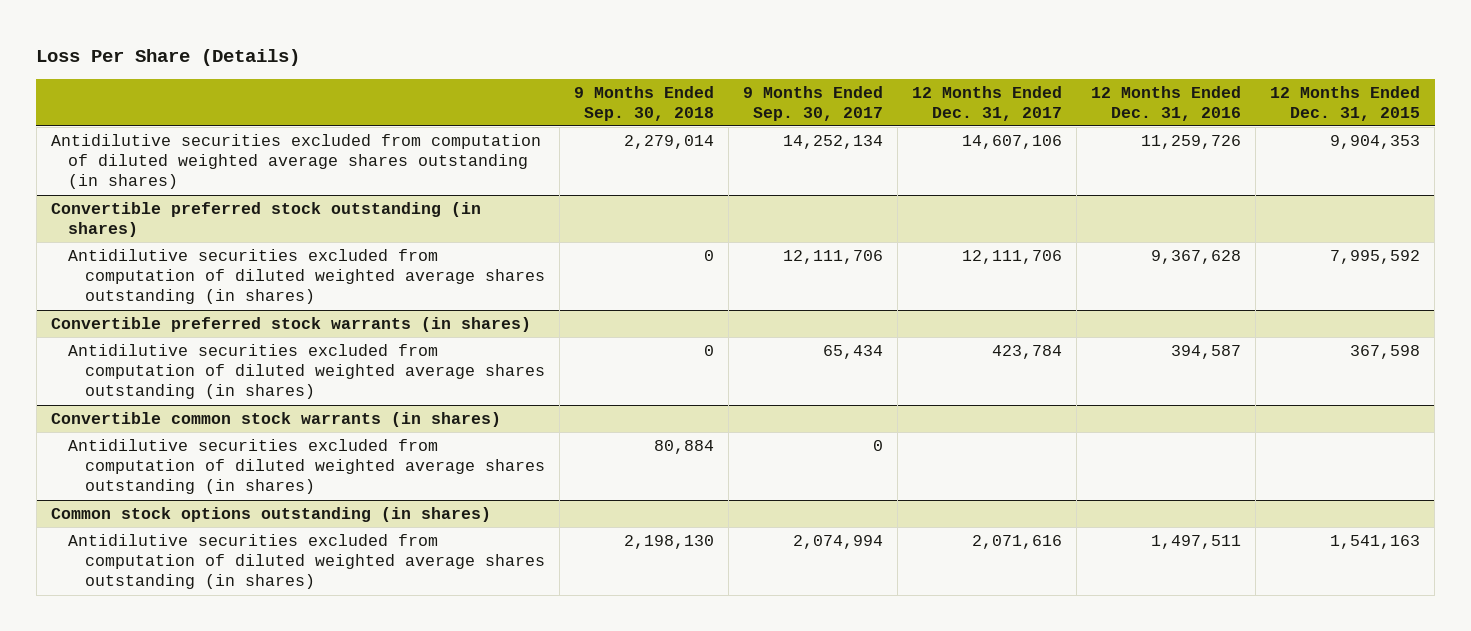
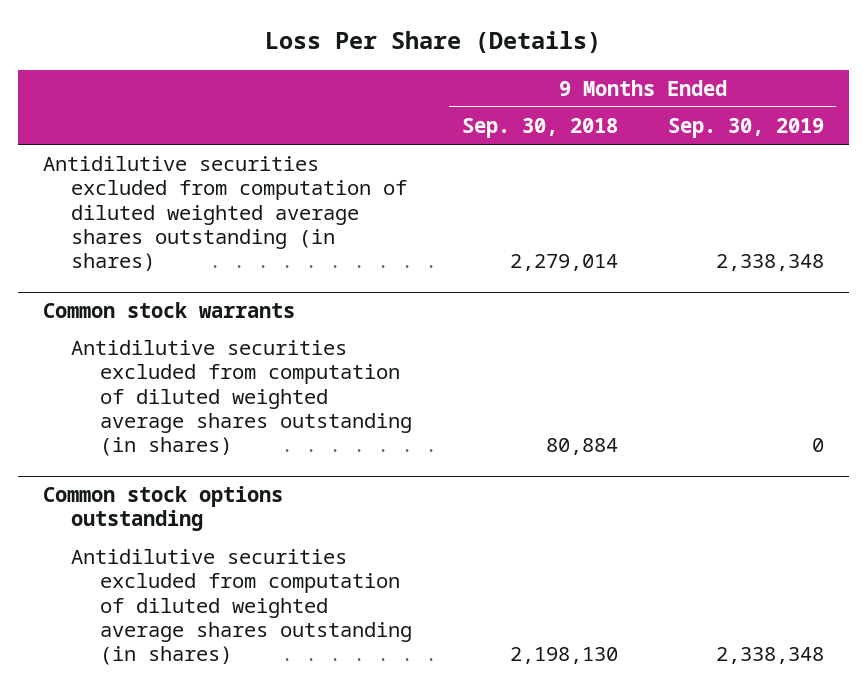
- | 9 Months Ended Sep. 30, 2018 | 9 Months Ended Sep. 30, 2017 | 12 Months Ended Dec. 31, 2017 | 12 Months Ended Dec. 31, 2016 | 12 Months Ended Dec. 31, 2015
+ | 9 Months Ended Sep. 30, 2018 | 9 Months Ended Sep. 30, 2019
- Convertible preferred stock outstanding (in shares)
- Antidilutive securities excluded from computation of diluted weighted average shares outstanding (in shares) | 0 | 12,111,706 | 12,111,706 | 9,367,628 | 7,995,592
- Convertible preferred stock warrants (in shares)
- Antidilutive securities excluded from computation of diluted weighted average shares outstanding (in shares) | 0 | 65,434 | 423,784 | 394,587 | 367,598
- Convertible common stock warrants (in shares)
+ Common stock warrants
- Common stock options outstanding (in shares)
+ Common stock options outstanding

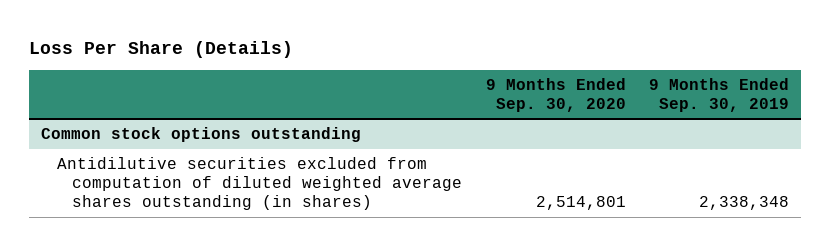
- | 9 Months Ended Sep. 30, 2018 | 9 Months Ended Sep. 30, 2019
+ | 9 Months Ended Sep. 30, 2020 | 9 Months Ended Sep. 30, 2019
- Antidilutive securities excluded from computation of diluted weighted average shares outstanding (in shares) | 2,279,014 | 2,338,348
- Common stock warrants
- Antidilutive securities excluded from computation of diluted weighted average shares outstanding (in shares) | 80,884 | 0

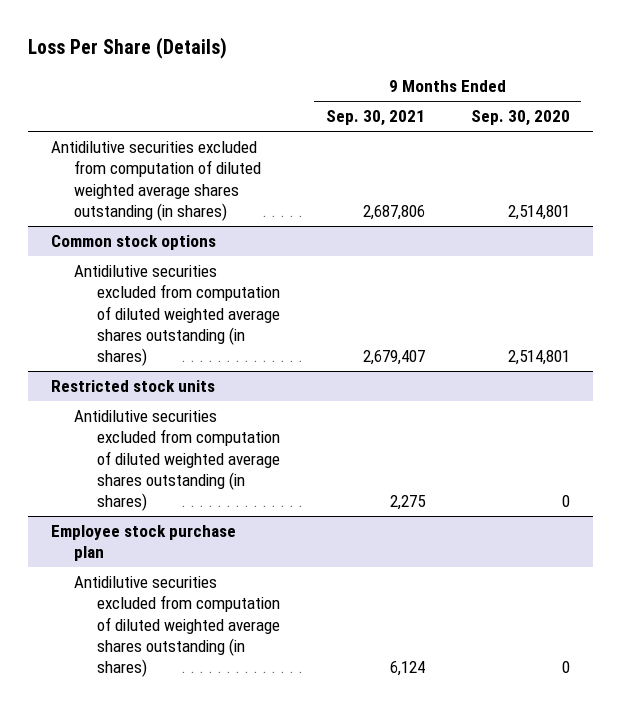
- | 9 Months Ended Sep. 30, 2020 | 9 Months Ended Sep. 30, 2019
+ | 9 Months Ended Sep. 30, 2021 | 9 Months Ended Sep. 30, 2020
- Common stock options outstanding
+ Common stock options
+ Antidilutive securities excluded from computation of diluted weighted average shares outstanding (in shares) | 2,679,407 | 2,514,801
+ Restricted stock units
+ Antidilutive securities excluded from computation of diluted weighted average shares outstanding (in shares) | 2,275 | 0
+ Employee stock purchase plan
+ Antidilutive securities excluded from computation of diluted weighted average shares outstanding (in shares) | 6,124 | 0

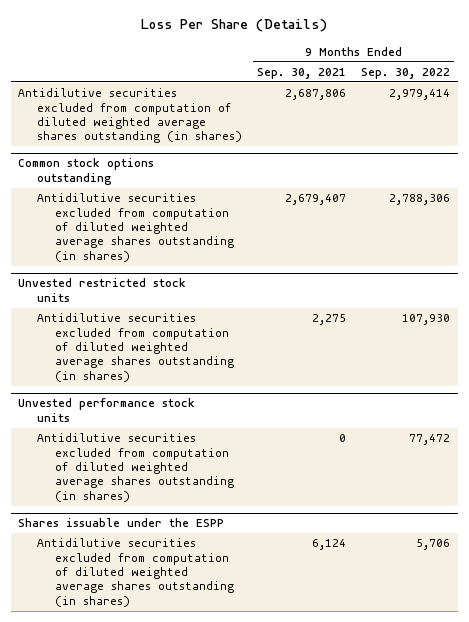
- | 9 Months Ended Sep. 30, 2021 | 9 Months Ended Sep. 30, 2020
+ | 9 Months Ended Sep. 30, 2021 | 9 Months Ended Sep. 30, 2022
- Common stock options
+ Common stock options outstanding
- Restricted stock units
+ Unvested restricted stock units
- Employee stock purchase plan
+ Unvested performance stock units
+ Antidilutive securities excluded from computation of diluted weighted average shares outstanding (in shares) | 0 | 77,472
+ Shares issuable under the ESPP

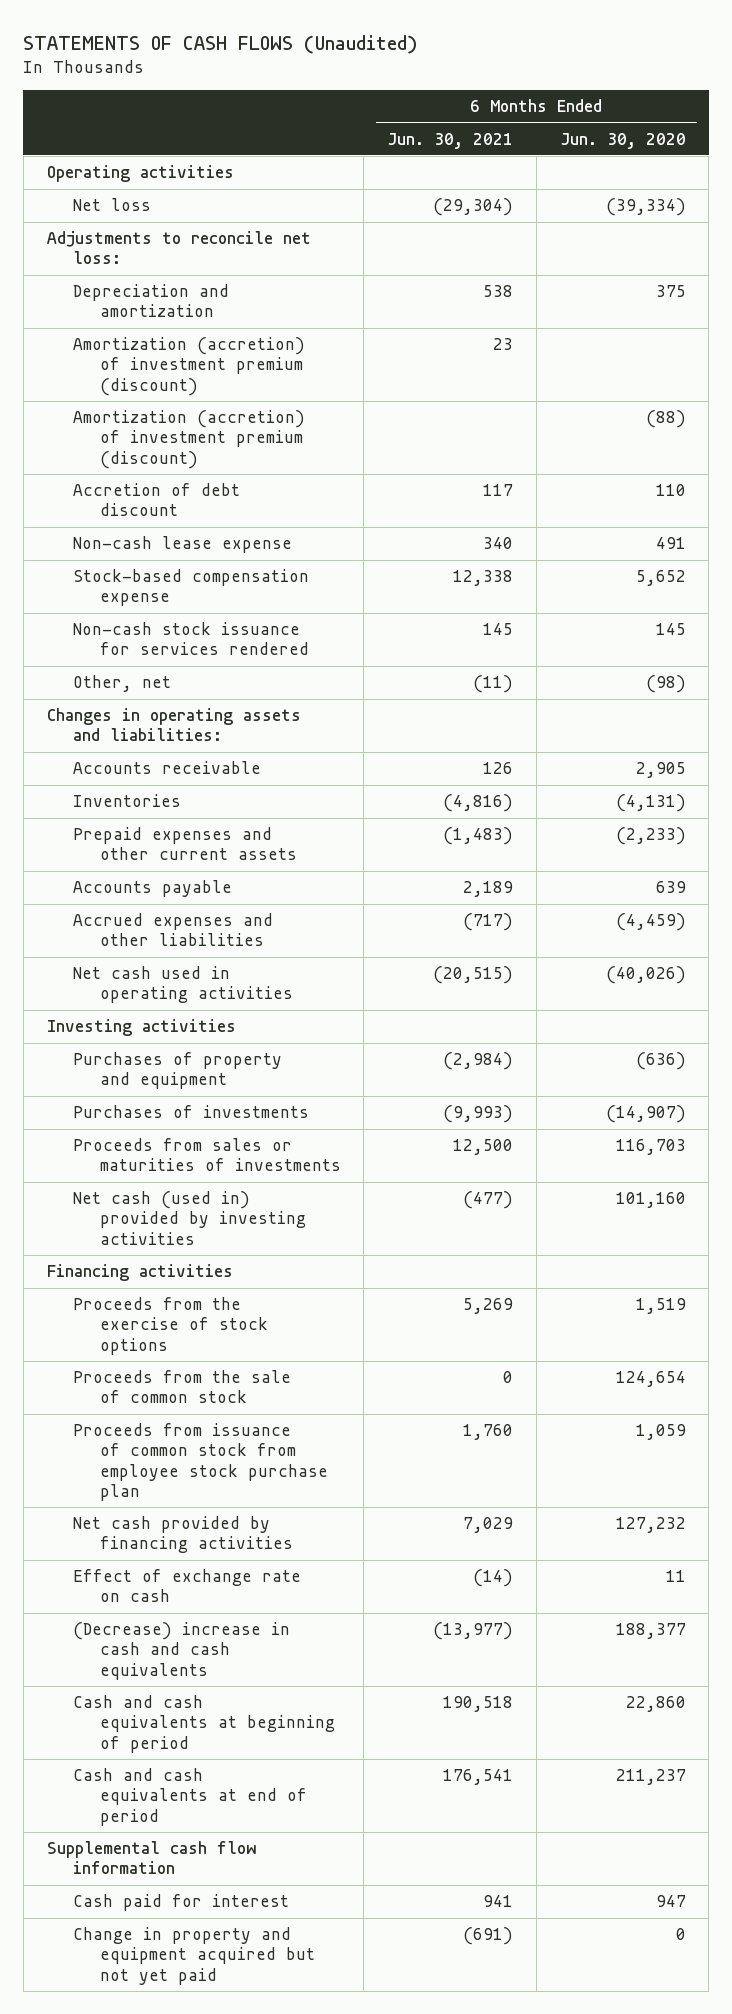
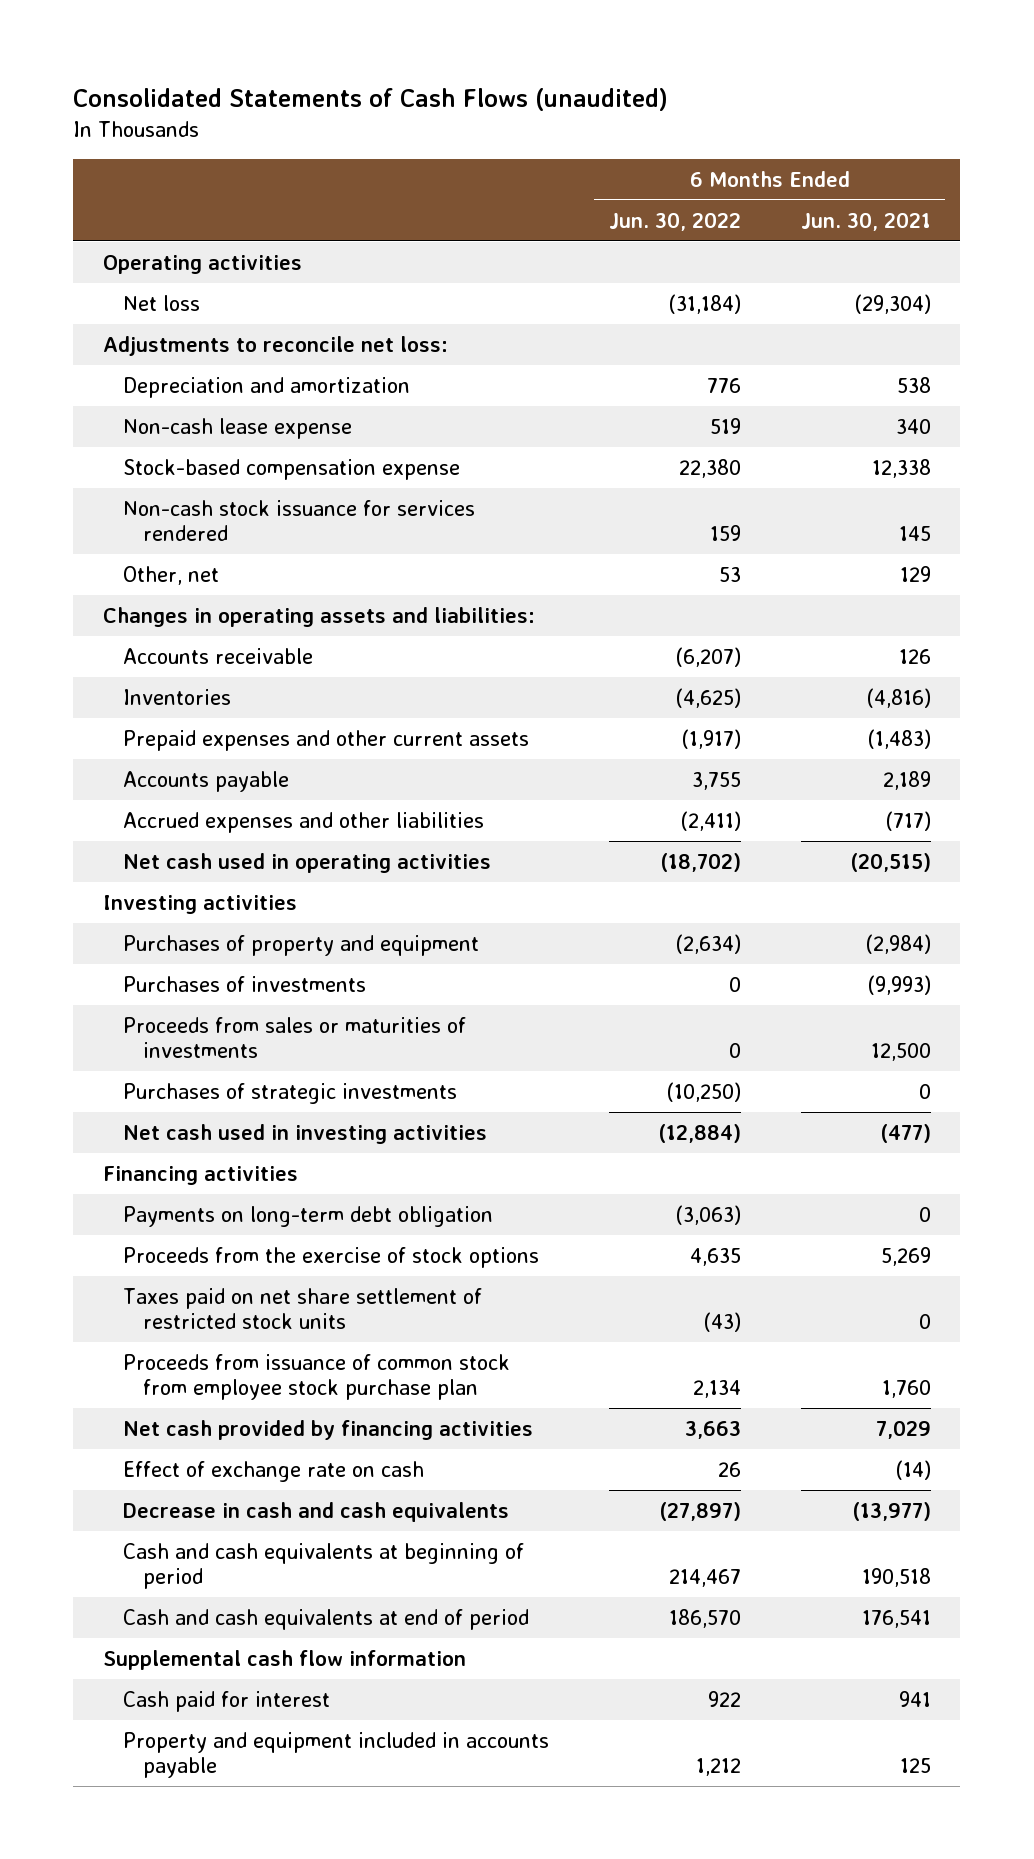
- STATEMENTS OF CASH FLOWS (Unaudited)
+ Consolidated Statements of Cash Flows (unaudited)
- | 6 Months Ended Jun. 30, 2021 | 6 Months Ended Jun. 30, 2020
+ | 6 Months Ended Jun. 30, 2022 | 6 Months Ended Jun. 30, 2021
- Amortization (accretion) of investment premium (discount) | 23 |
- Amortization (accretion) of investment premium (discount) | | (88)
- Accretion of debt discount | 117 | 110
- Other, net | (11) | (98)
+ Other, net | 53 | 129
- Net cash (used in) provided by investing activities | (477) | 101,160
+ Purchases of strategic investments | (10,250) | 0
+ Net cash used in investing activities | (12,884) | (477)
+ Payments on long-term debt obligation | (3,063) | 0
- Proceeds from the sale of common stock | 0 | 124,654
+ Taxes paid on net share settlement of restricted stock units | (43) | 0
- (Decrease) increase in cash and cash equivalents | (13,977) | 188,377
+ Decrease in cash and cash equivalents | (27,897) | (13,977)
- Change in property and equipment acquired but not yet paid | (691) | 0
+ Property and equipment included in accounts payable | 1,212 | 125

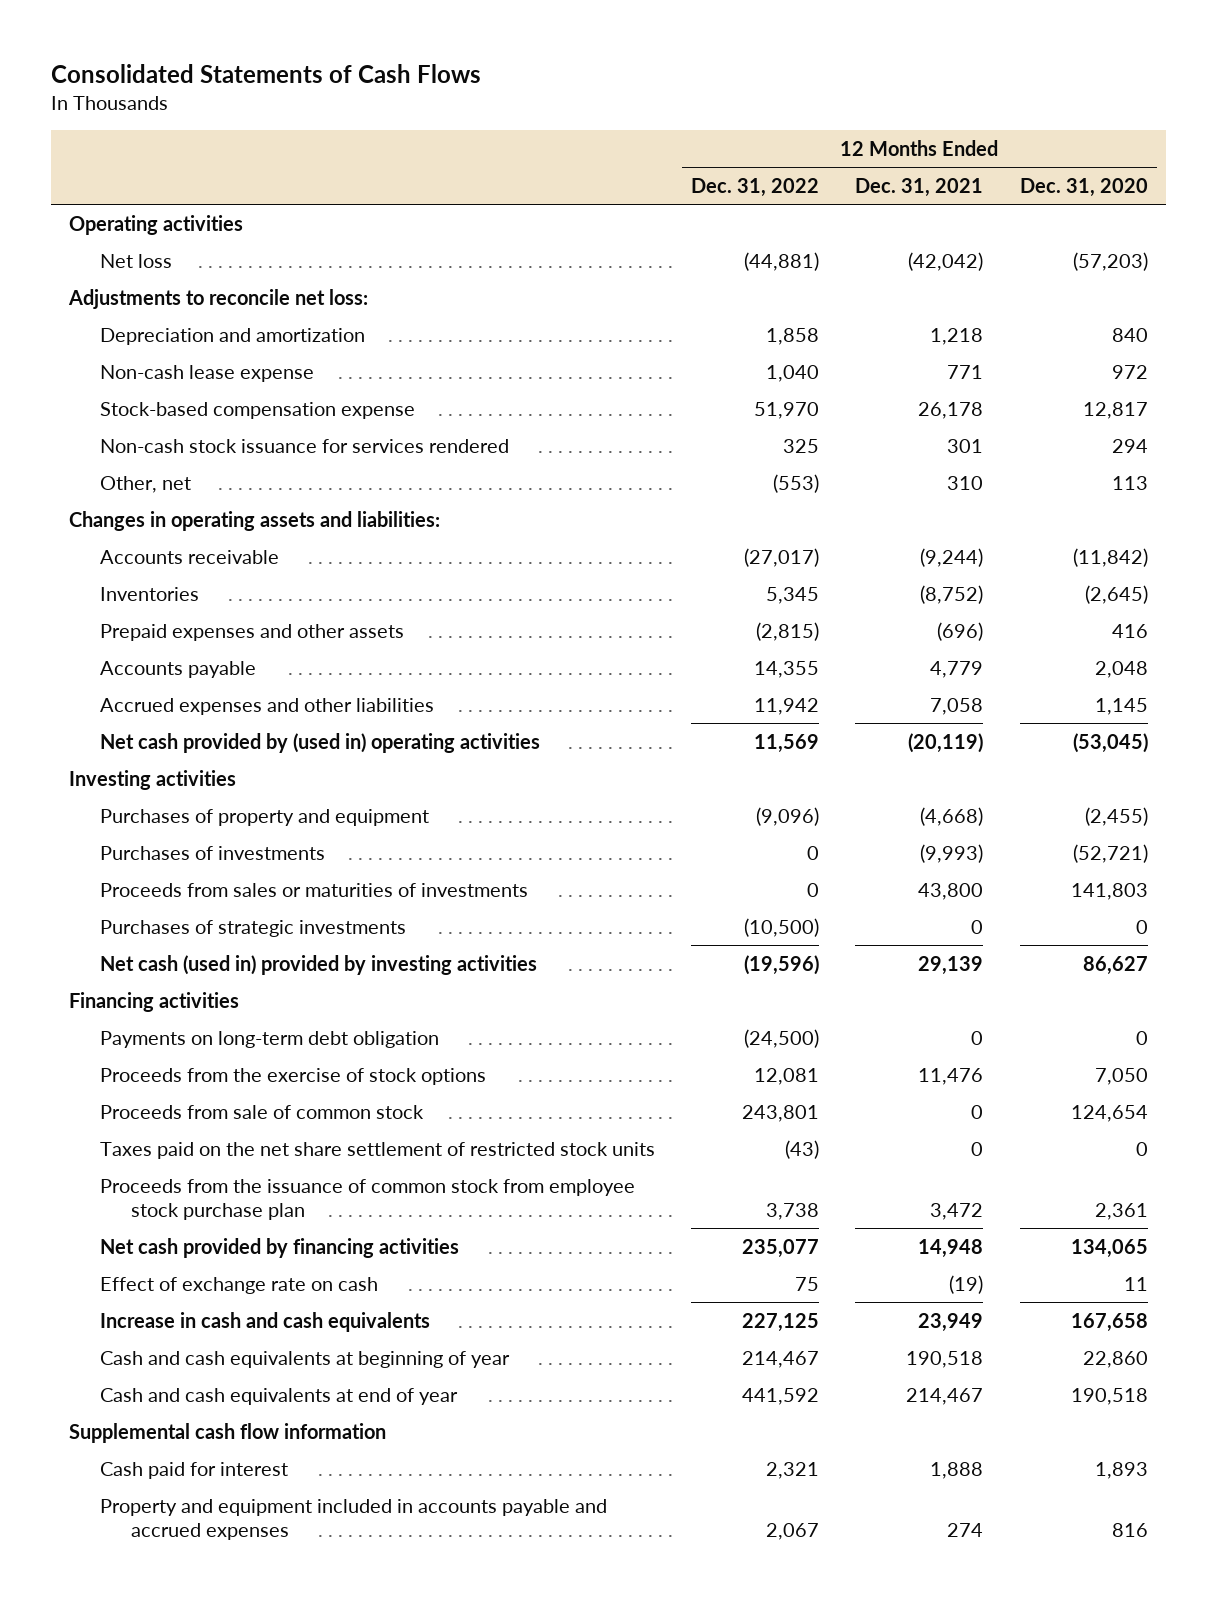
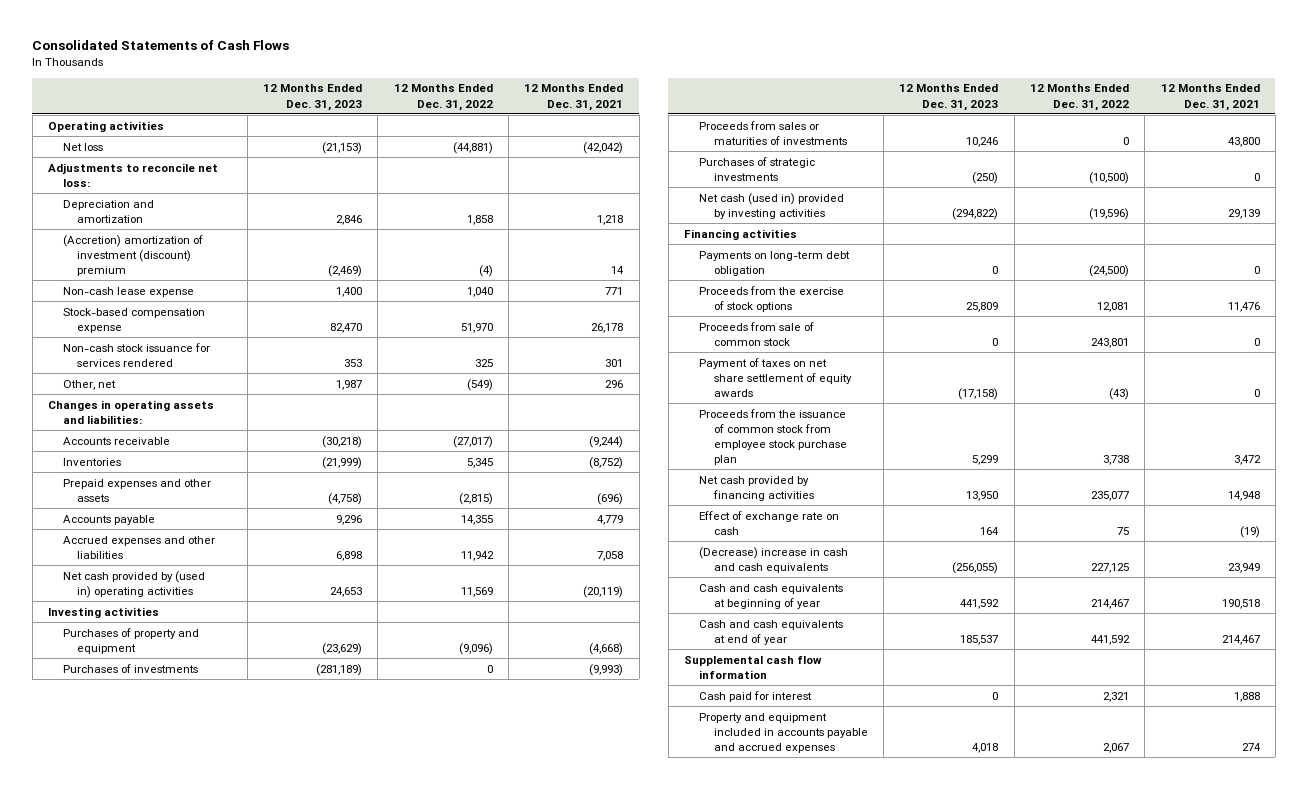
- | 12 Months Ended Dec. 31, 2022 | 12 Months Ended Dec. 31, 2021 | 12 Months Ended Dec. 31, 2020
+ | 12 Months Ended Dec. 31, 2023 | 12 Months Ended Dec. 31, 2022 | 12 Months Ended Dec. 31, 2021
+ (Accretion) amortization of investment (discount) premium | (2,469) | (4) | 14
- Other, net | (553) | 310 | 113
+ Other, net | 1,987 | (549) | 296
- Taxes paid on the net share settlement of restricted stock units | (43) | 0 | 0
+ Payment of taxes on net share settlement of equity awards | (17,158) | (43) | 0
- Increase in cash and cash equivalents | 227,125 | 23,949 | 167,658
+ (Decrease) increase in cash and cash equivalents | (256,055) | 227,125 | 23,949

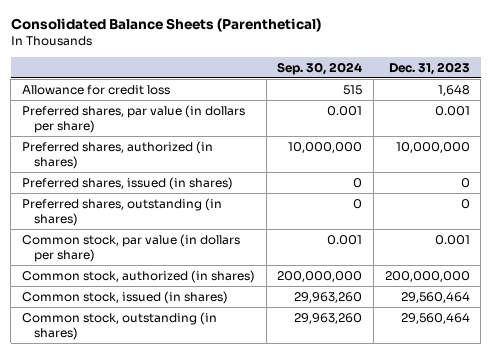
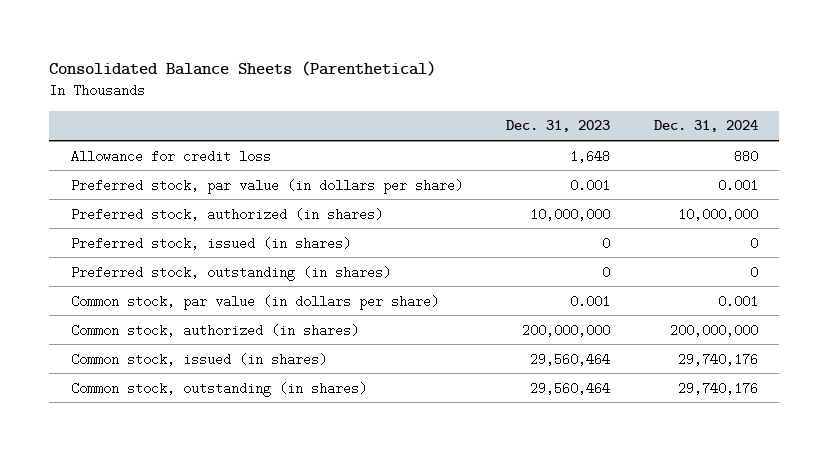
- | Sep. 30, 2024 | Dec. 31, 2023
+ | Dec. 31, 2023 | Dec. 31, 2024
- Preferred shares, par value (in dollars per share) | 0.001 | 0.001
- Preferred shares, authorized (in shares) | 10,000,000 | 10,000,000
- Preferred shares, issued (in shares) | 0 | 0
- Preferred shares, outstanding (in shares) | 0 | 0
+ Preferred stock, par value (in dollars per share) | 0.001 | 0.001
+ Preferred stock, authorized (in shares) | 10,000,000 | 10,000,000
+ Preferred stock, issued (in shares) | 0 | 0
+ Preferred stock, outstanding (in shares) | 0 | 0

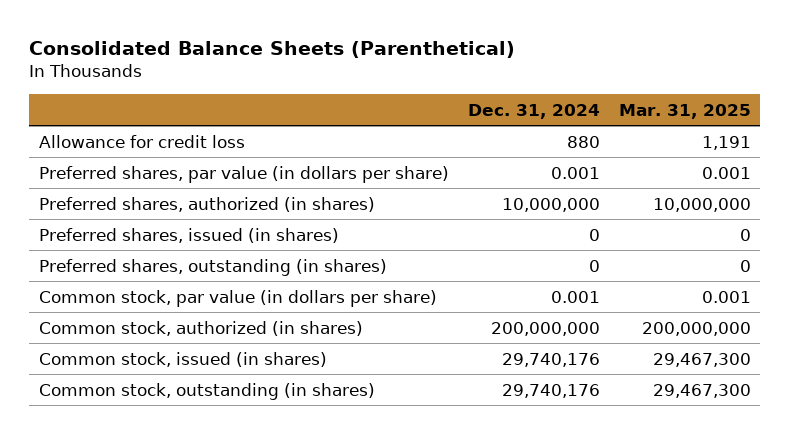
- | Dec. 31, 2023 | Dec. 31, 2024
+ | Dec. 31, 2024 | Mar. 31, 2025
- Preferred stock, par value (in dollars per share) | 0.001 | 0.001
- Preferred stock, authorized (in shares) | 10,000,000 | 10,000,000
- Preferred stock, issued (in shares) | 0 | 0
- Preferred stock, outstanding (in shares) | 0 | 0
+ Preferred shares, par value (in dollars per share) | 0.001 | 0.001
+ Preferred shares, authorized (in shares) | 10,000,000 | 10,000,000
+ Preferred shares, issued (in shares) | 0 | 0
+ Preferred shares, outstanding (in shares) | 0 | 0

